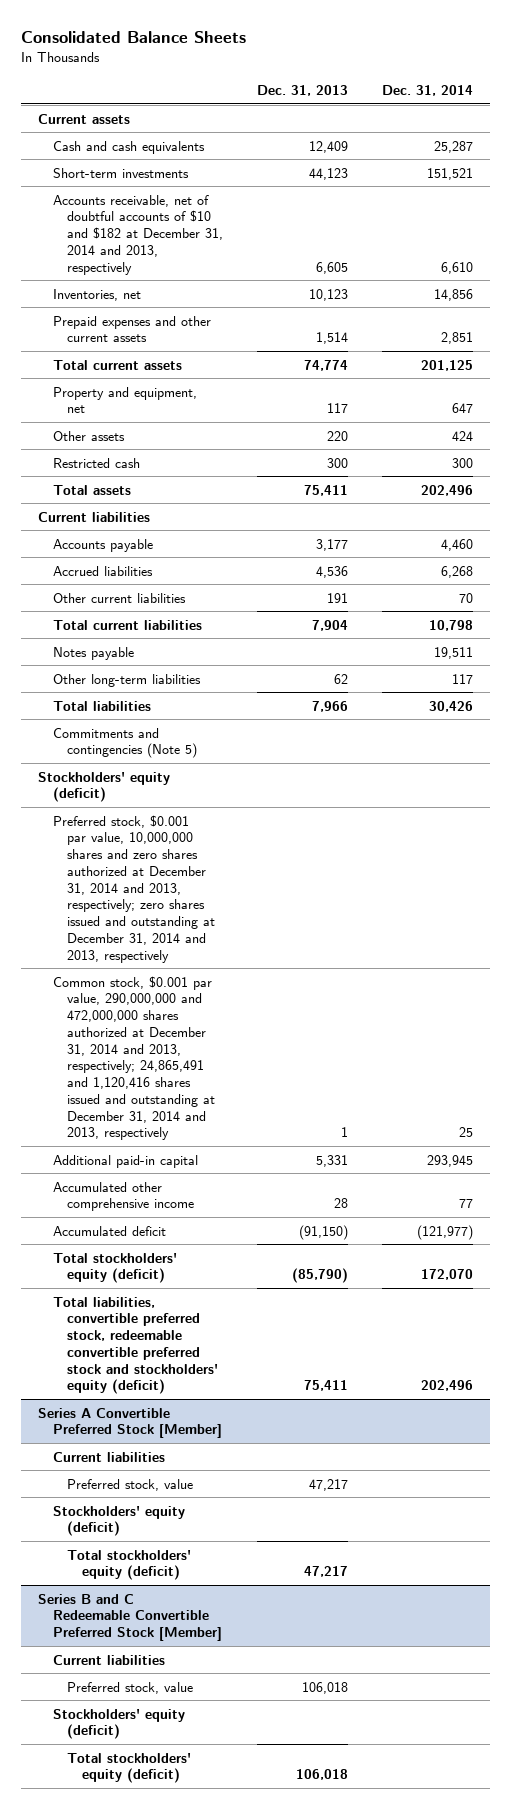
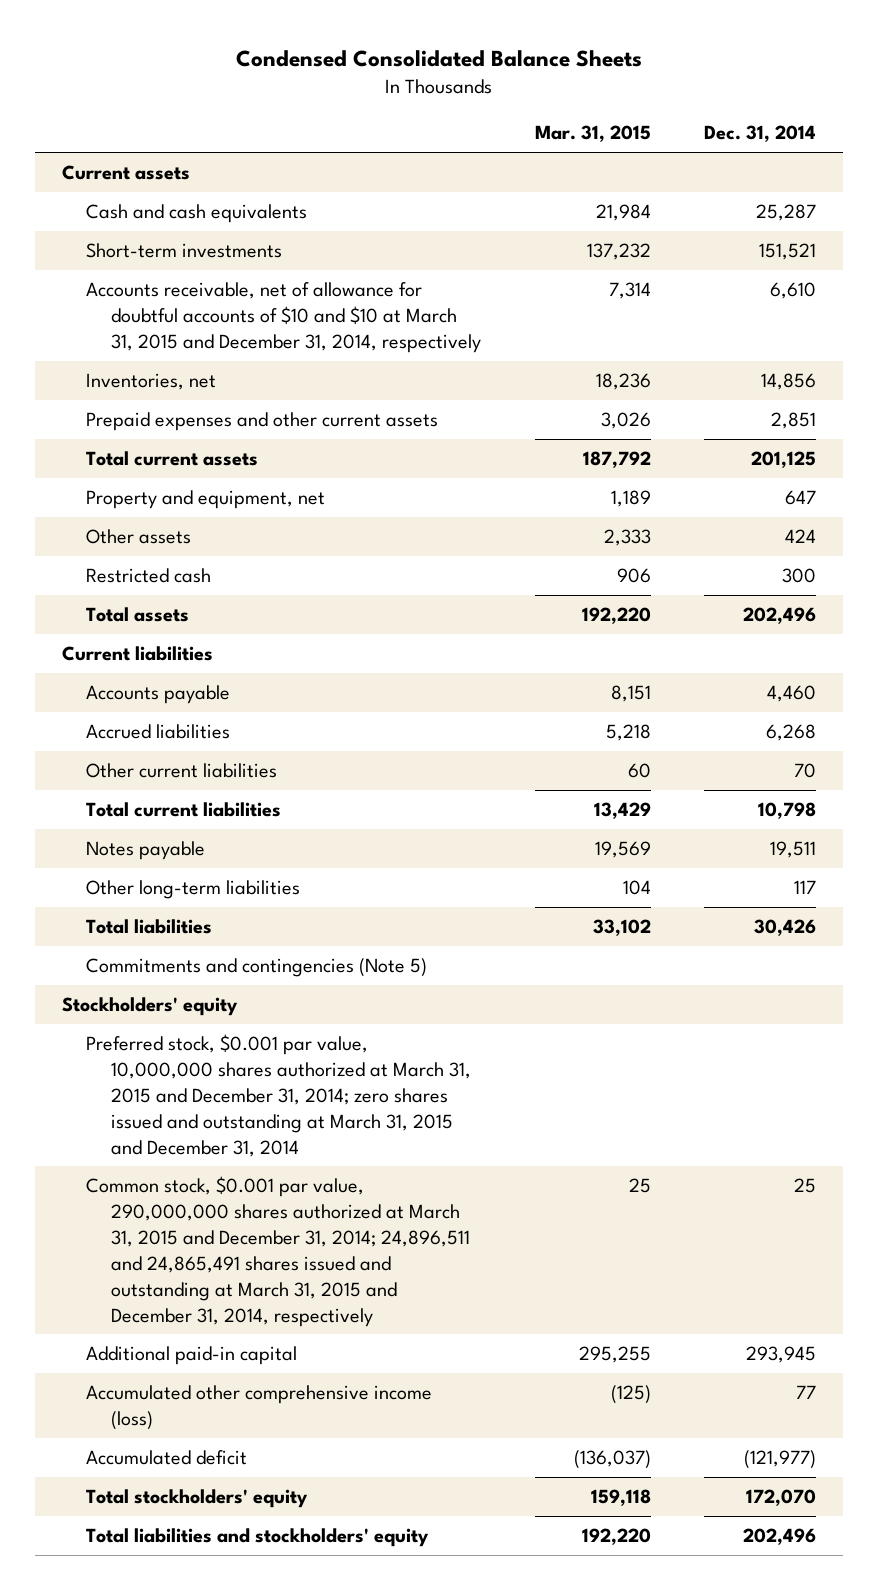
- Consolidated Balance Sheets
+ Condensed Consolidated Balance Sheets
- | Dec. 31, 2013 | Dec. 31, 2014
+ | Mar. 31, 2015 | Dec. 31, 2014
- Accounts receivable, net of doubtful accounts of $10 and $182 at December 31, 2014 and 2013, respectively | 6,605 | 6,610
+ Accounts receivable, net of allowance for doubtful accounts of $10 and $10 at March 31, 2015 and December 31, 2014, respectively | 7,314 | 6,610
- Stockholders' equity (deficit)
- Preferred stock, $0.001 par value, 10,000,000 shares and zero shares authorized at December 31, 2014 and 2013, respectively; zero shares issued and outstanding at December 31, 2014 and 2013, respectively
- Common stock, $0.001 par value, 290,000,000 and 472,000,000 shares authorized at December 31, 2014 and 2013, respectively; 24,865,491 and 1,120,416 shares issued and outstanding at December 31, 2014 and 2013, respectively | 1 | 25
+ Stockholders' equity
+ Preferred stock, $0.001 par value, 10,000,000 shares authorized at March 31, 2015 and December 31, 2014; zero shares issued and outstanding at March 31, 2015 and December 31, 2014
+ Common stock, $0.001 par value, 290,000,000 shares authorized at March 31, 2015 and December 31, 2014; 24,896,511 and 24,865,491 shares issued and outstanding at March 31, 2015 and December 31, 2014, respectively | 25 | 25
- Accumulated other comprehensive income | 28 | 77
+ Accumulated other comprehensive income (loss) | (125) | 77
- Total stockholders' equity (deficit) | (85,790) | 172,070
- Total liabilities, convertible preferred stock, redeemable convertible preferred stock and stockholders' equity (deficit) | 75,411 | 202,496
- Series A Convertible Preferred Stock [Member]
- Current liabilities
- Preferred stock, value | 47,217 |
- Stockholders' equity (deficit)
- Total stockholders' equity (deficit) | 47,217 |
- Series B and C Redeemable Convertible Preferred Stock [Member]
- Current liabilities
- Preferred stock, value | 106,018 |
- Stockholders' equity (deficit)
- Total stockholders' equity (deficit) | 106,018 |
+ Total stockholders' equity | 159,118 | 172,070
+ Total liabilities and stockholders' equity | 192,220 | 202,496

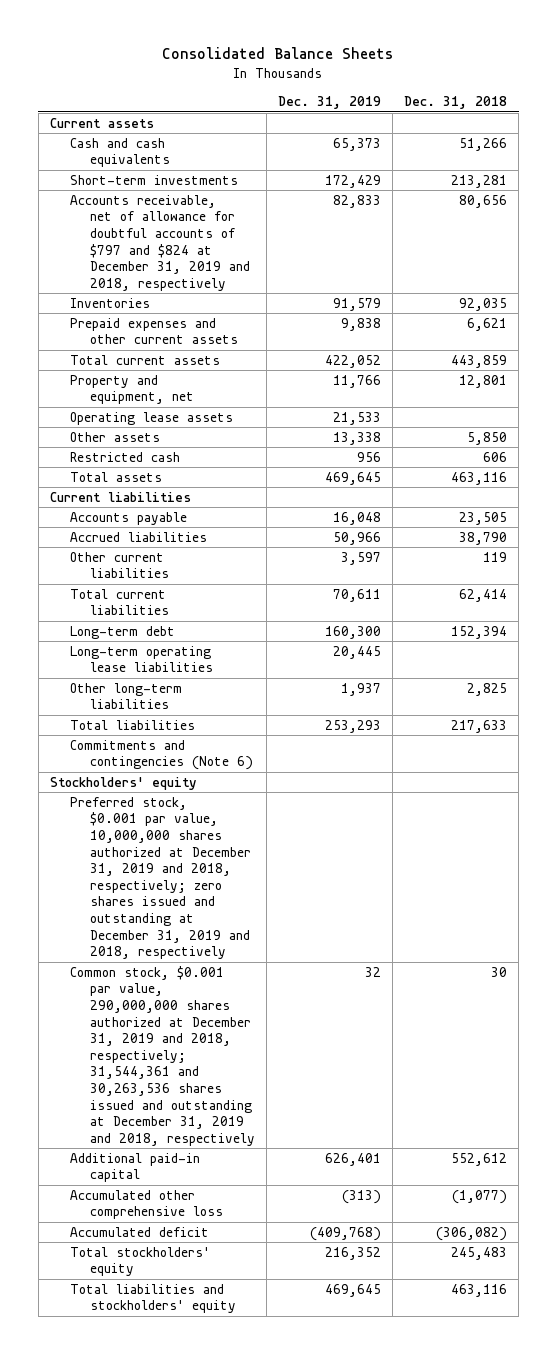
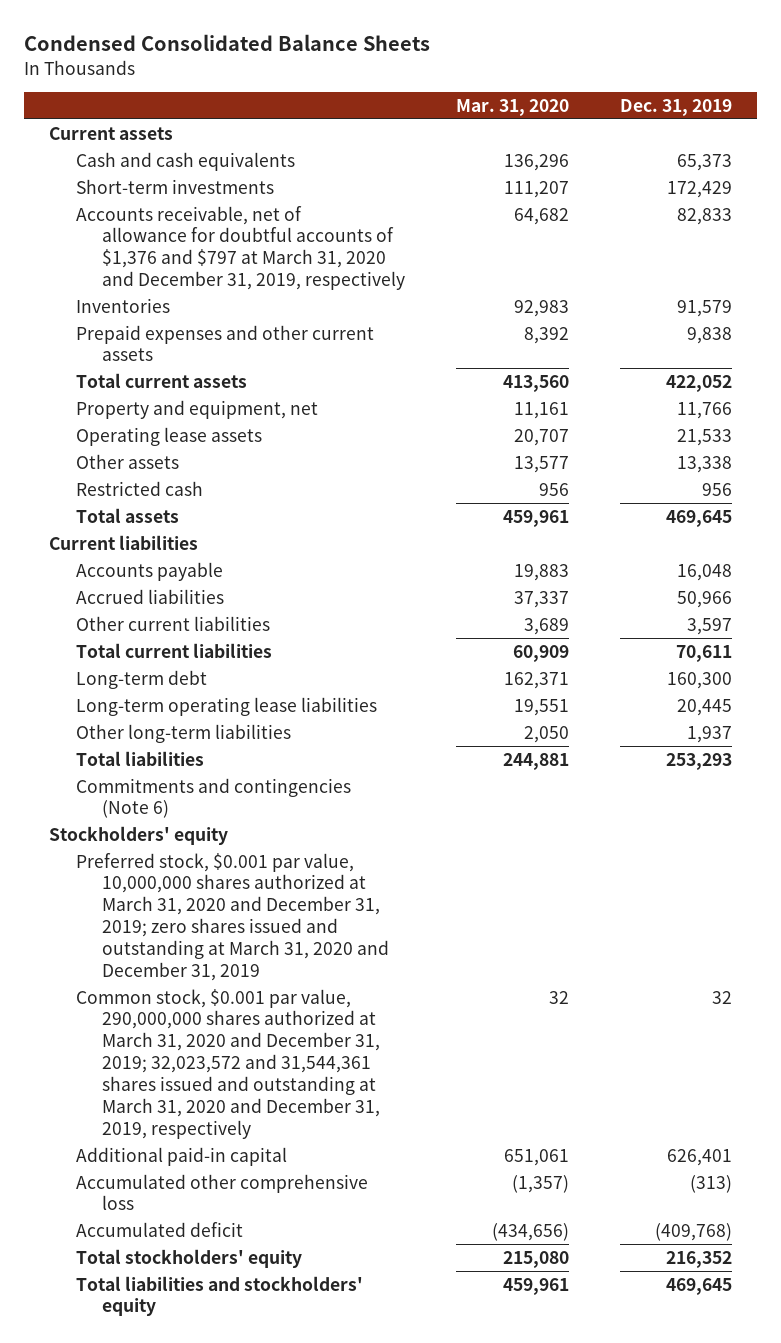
- Consolidated Balance Sheets
+ Condensed Consolidated Balance Sheets
- | Dec. 31, 2019 | Dec. 31, 2018
+ | Mar. 31, 2020 | Dec. 31, 2019
- Accounts receivable, net of allowance for doubtful accounts of $797 and $824 at December 31, 2019 and 2018, respectively | 82,833 | 80,656
+ Accounts receivable, net of allowance for doubtful accounts of $1,376 and $797 at March 31, 2020 and December 31, 2019, respectively | 64,682 | 82,833
- Preferred stock, $0.001 par value, 10,000,000 shares authorized at December 31, 2019 and 2018, respectively; zero shares issued and outstanding at December 31, 2019 and 2018, respectively
- Common stock, $0.001 par value, 290,000,000 shares authorized at December 31, 2019 and 2018, respectively; 31,544,361 and 30,263,536 shares issued and outstanding at December 31, 2019 and 2018, respectively | 32 | 30
+ Preferred stock, $0.001 par value, 10,000,000 shares authorized at March 31, 2020 and December 31, 2019; zero shares issued and outstanding at March 31, 2020 and December 31, 2019
+ Common stock, $0.001 par value, 290,000,000 shares authorized at March 31, 2020 and December 31, 2019; 32,023,572 and 31,544,361 shares issued and outstanding at March 31, 2020 and December 31, 2019, respectively | 32 | 32

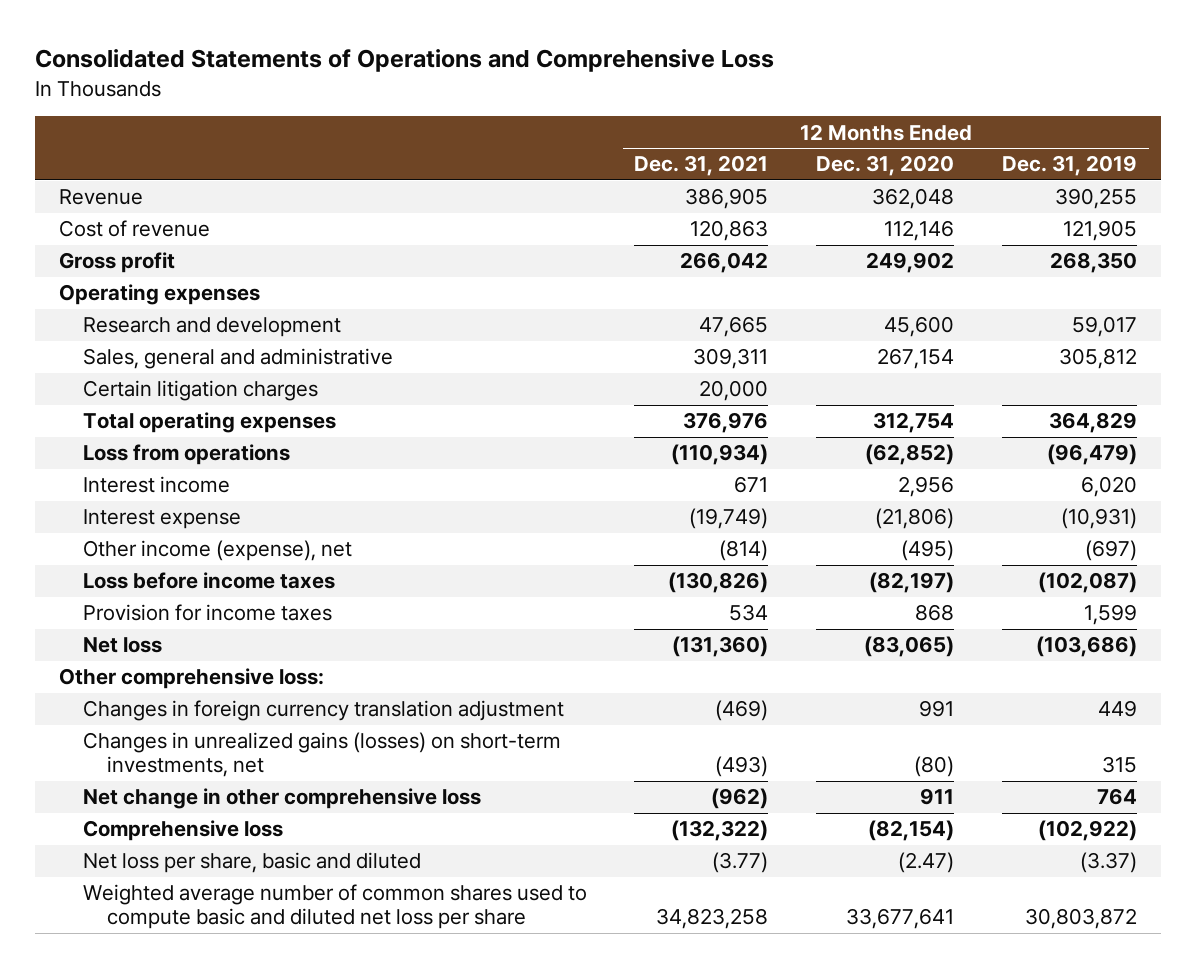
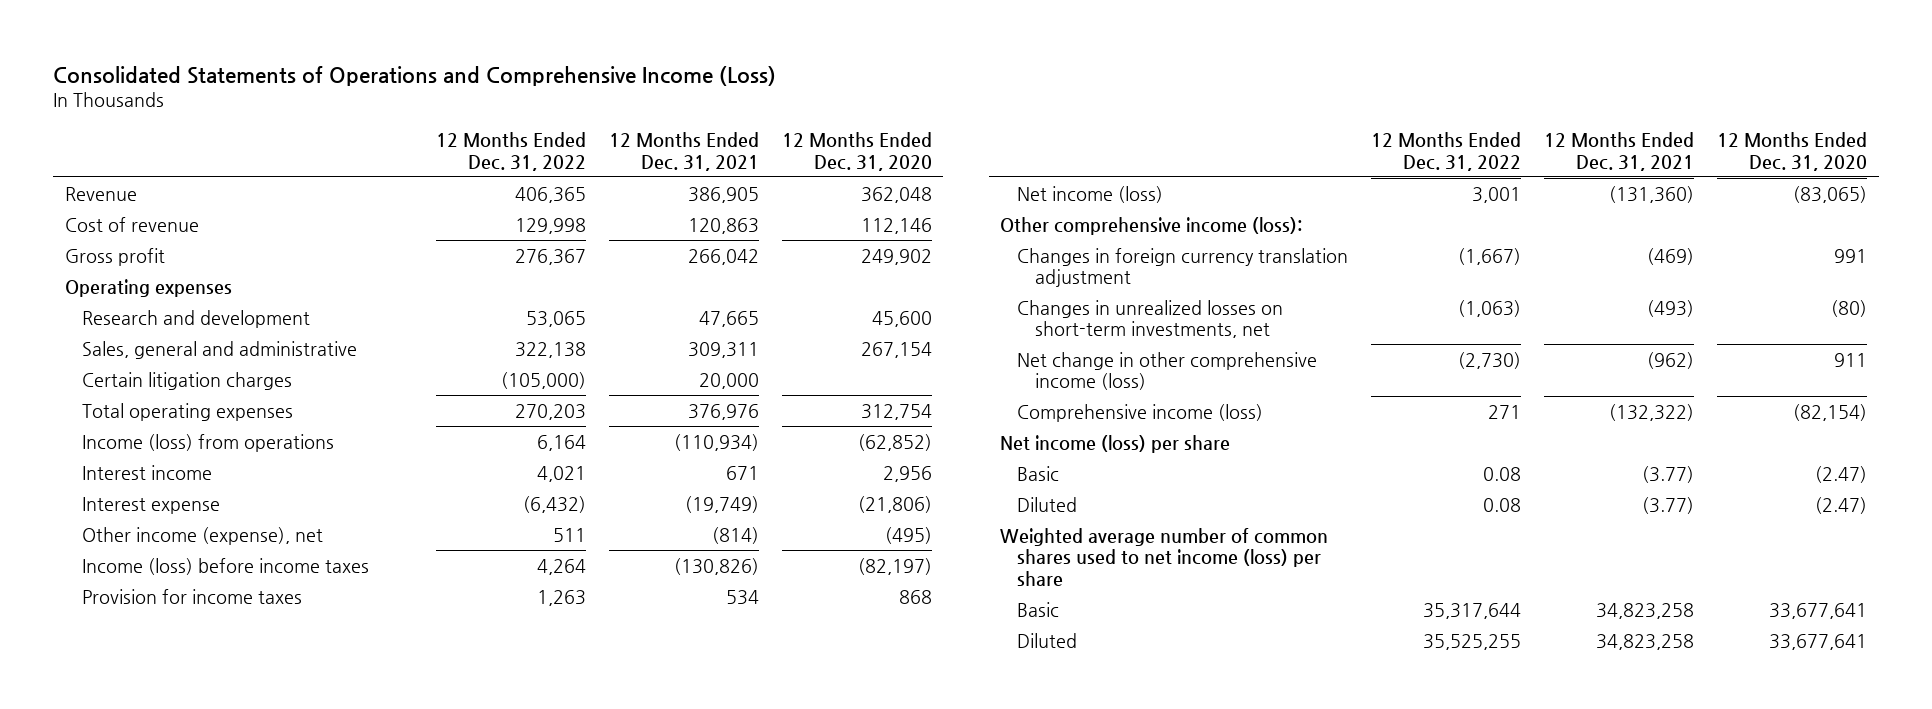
- Consolidated Statements of Operations and Comprehensive Loss
+ Consolidated Statements of Operations and Comprehensive Income (Loss)
- | 12 Months Ended Dec. 31, 2021 | 12 Months Ended Dec. 31, 2020 | 12 Months Ended Dec. 31, 2019
+ | 12 Months Ended Dec. 31, 2022 | 12 Months Ended Dec. 31, 2021 | 12 Months Ended Dec. 31, 2020
- Loss from operations | (110,934) | (62,852) | (96,479)
+ Income (loss) from operations | 6,164 | (110,934) | (62,852)
- Loss before income taxes | (130,826) | (82,197) | (102,087)
+ Income (loss) before income taxes | 4,264 | (130,826) | (82,197)
- Net loss | (131,360) | (83,065) | (103,686)
- Other comprehensive loss:
+ Net income (loss) | 3,001 | (131,360) | (83,065)
+ Other comprehensive income (loss):
- Changes in unrealized gains (losses) on short-term investments, net | (493) | (80) | 315
- Net change in other comprehensive loss | (962) | 911 | 764
- Comprehensive loss | (132,322) | (82,154) | (102,922)
- Net loss per share, basic and diluted | (3.77) | (2.47) | (3.37)
- Weighted average number of common shares used to compute basic and diluted net loss per share | 34,823,258 | 33,677,641 | 30,803,872
+ Changes in unrealized losses on short-term investments, net | (1,063) | (493) | (80)
+ Net change in other comprehensive income (loss) | (2,730) | (962) | 911
+ Comprehensive income (loss) | 271 | (132,322) | (82,154)
+ Net income (loss) per share
+ Basic | 0.08 | (3.77) | (2.47)
+ Diluted | 0.08 | (3.77) | (2.47)
+ Weighted average number of common shares used to net income (loss) per share
+ Basic | 35,317,644 | 34,823,258 | 33,677,641
+ Diluted | 35,525,255 | 34,823,258 | 33,677,641

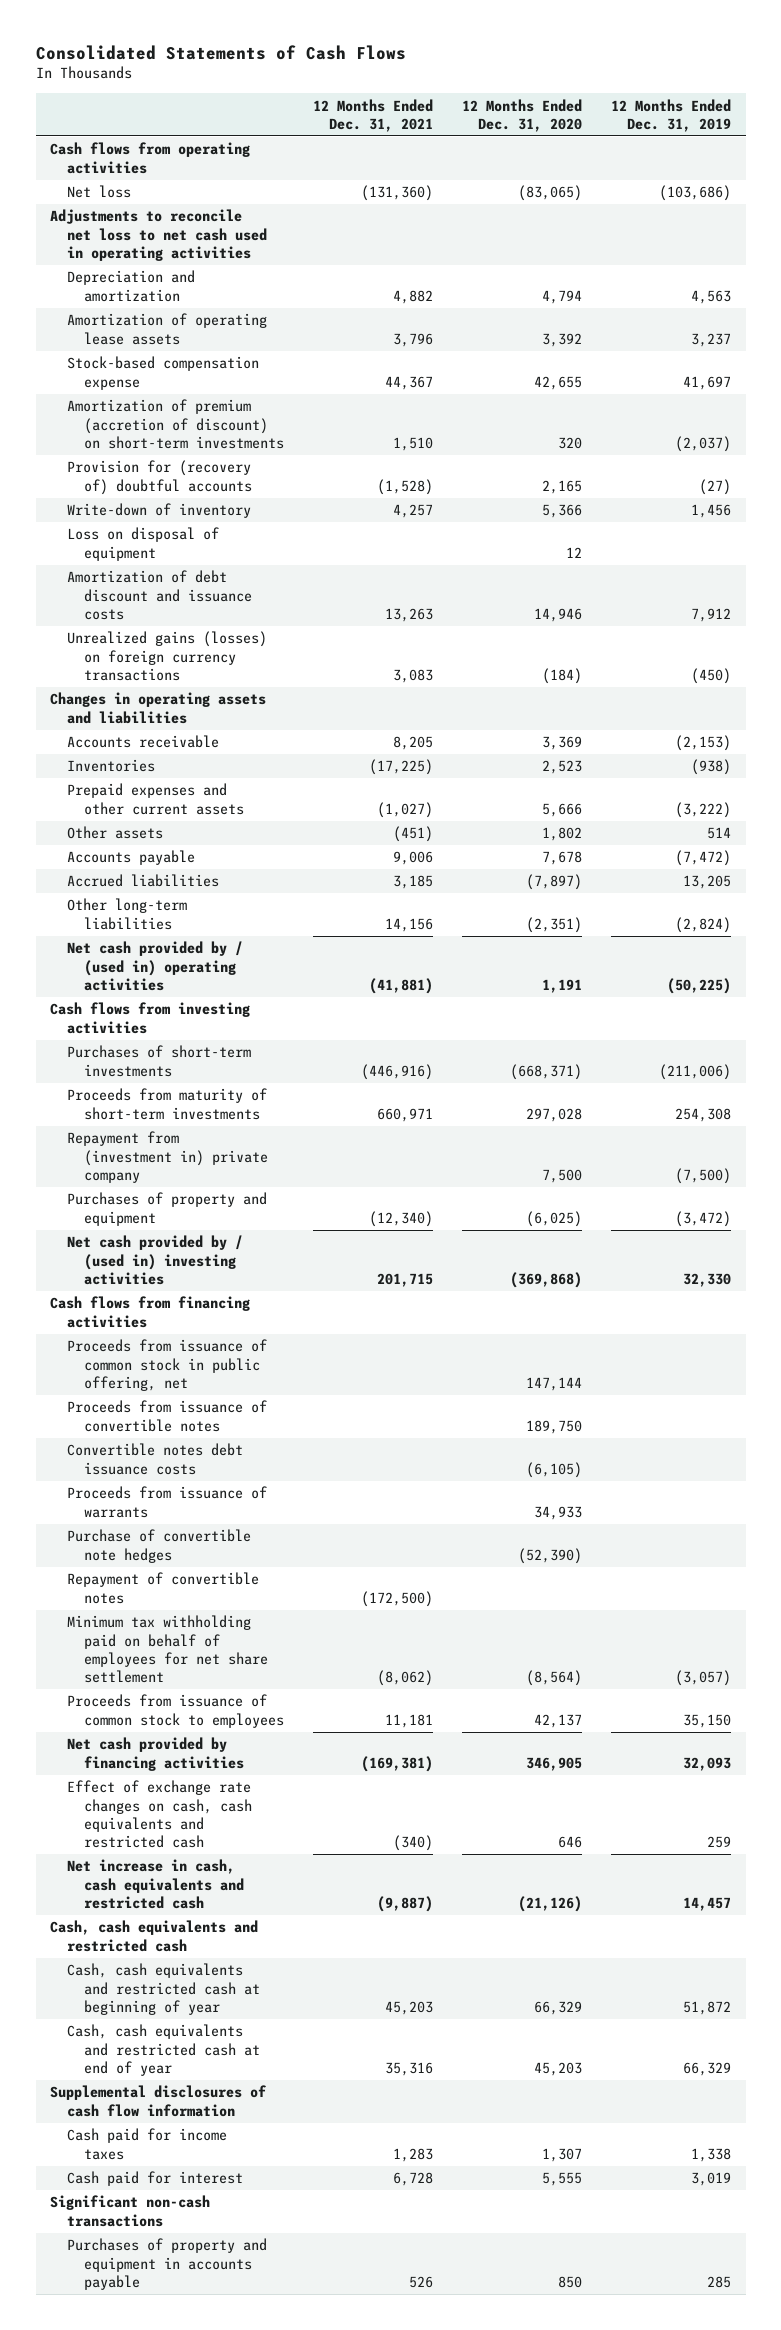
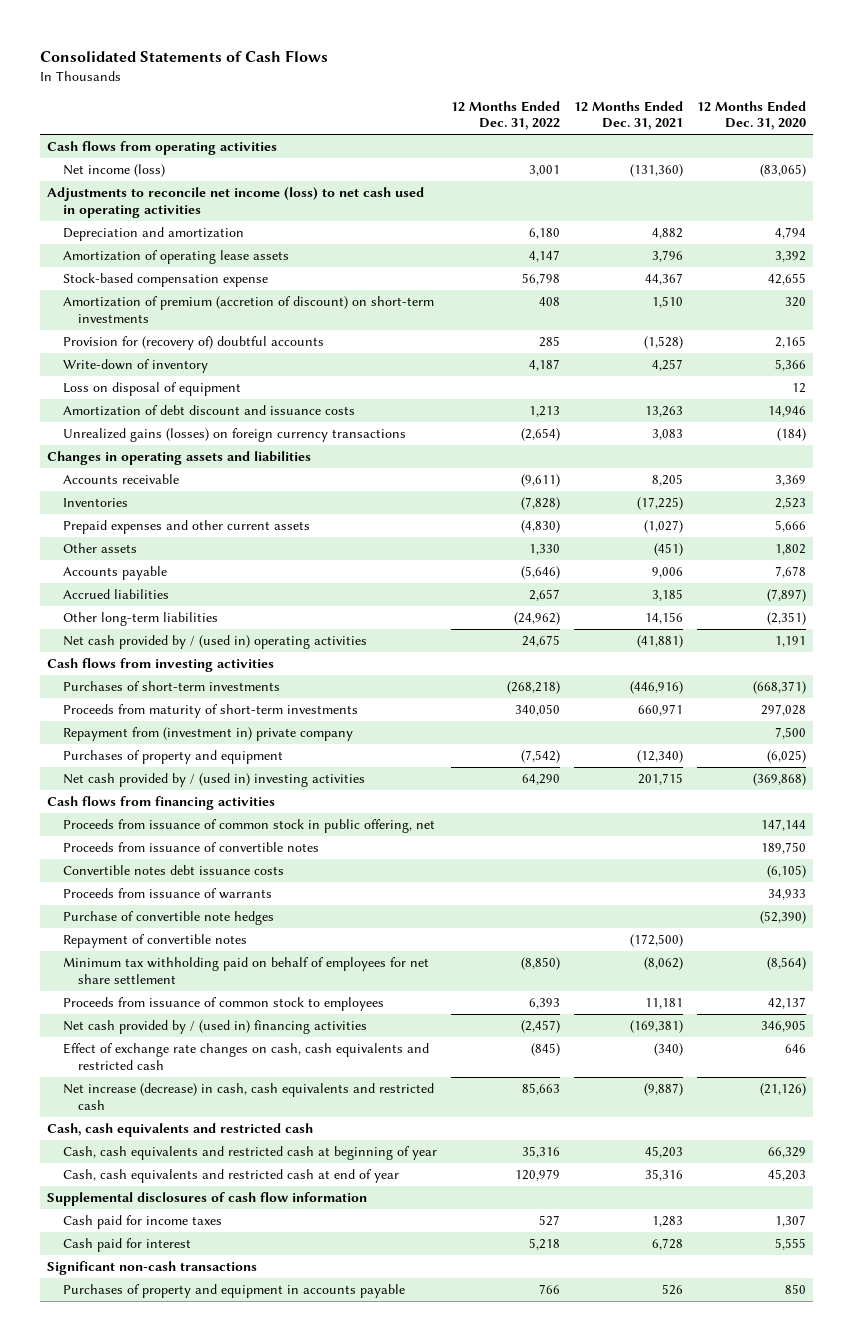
- | 12 Months Ended Dec. 31, 2021 | 12 Months Ended Dec. 31, 2020 | 12 Months Ended Dec. 31, 2019
+ | 12 Months Ended Dec. 31, 2022 | 12 Months Ended Dec. 31, 2021 | 12 Months Ended Dec. 31, 2020
- Net loss | (131,360) | (83,065) | (103,686)
- Adjustments to reconcile net loss to net cash used in operating activities
+ Net income (loss) | 3,001 | (131,360) | (83,065)
+ Adjustments to reconcile net income (loss) to net cash used in operating activities
- Net cash provided by financing activities | (169,381) | 346,905 | 32,093
+ Net cash provided by / (used in) financing activities | (2,457) | (169,381) | 346,905
- Net increase in cash, cash equivalents and restricted cash | (9,887) | (21,126) | 14,457
+ Net increase (decrease) in cash, cash equivalents and restricted cash | 85,663 | (9,887) | (21,126)

